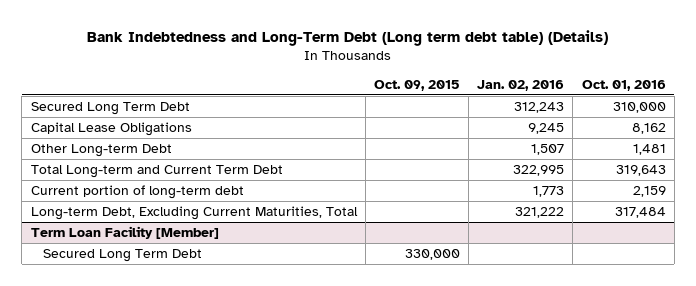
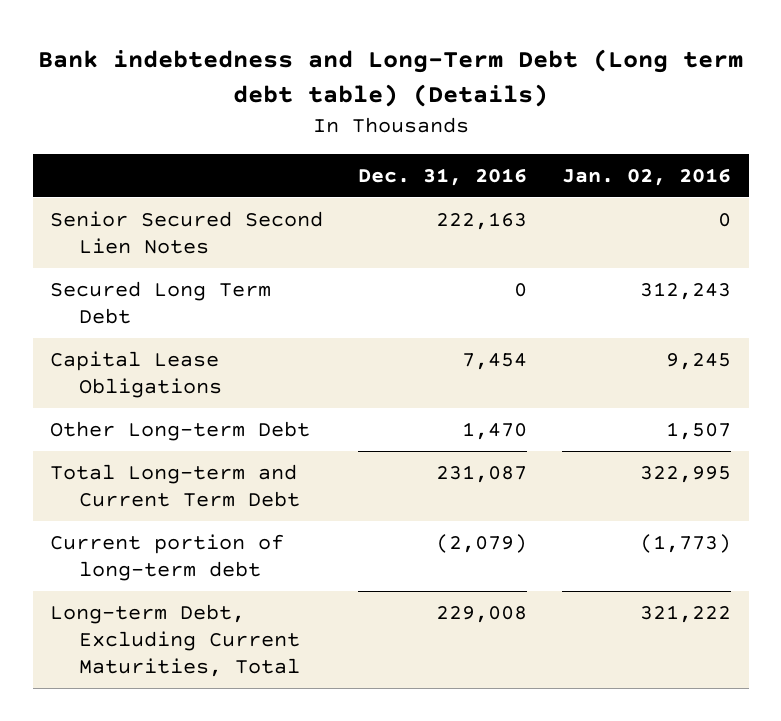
- Bank Indebtedness and Long-Term Debt (Long term debt table) (Details)
+ Bank indebtedness and Long-Term Debt (Long term debt table) (Details)
- | Oct. 09, 2015 | Jan. 02, 2016 | Oct. 01, 2016
+ | Dec. 31, 2016 | Jan. 02, 2016
+ Senior Secured Second Lien Notes | 222,163 | 0
- Current portion of long-term debt | | 1,773 | 2,159
+ Current portion of long-term debt | (2,079) | (1,773)
- Term Loan Facility [Member]
- Secured Long Term Debt | 330,000 | |

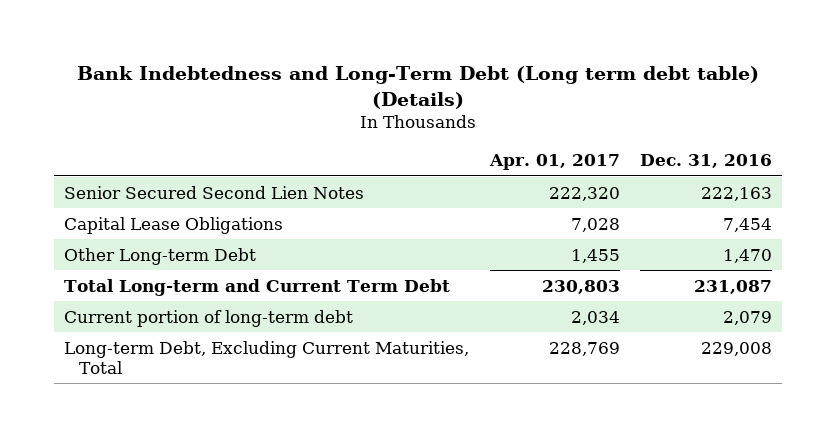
- Bank indebtedness and Long-Term Debt (Long term debt table) (Details)
+ Bank Indebtedness and Long-Term Debt (Long term debt table) (Details)
- | Dec. 31, 2016 | Jan. 02, 2016
+ | Apr. 01, 2017 | Dec. 31, 2016
- Secured Long Term Debt | 0 | 312,243
- Current portion of long-term debt | (2,079) | (1,773)
+ Current portion of long-term debt | 2,034 | 2,079

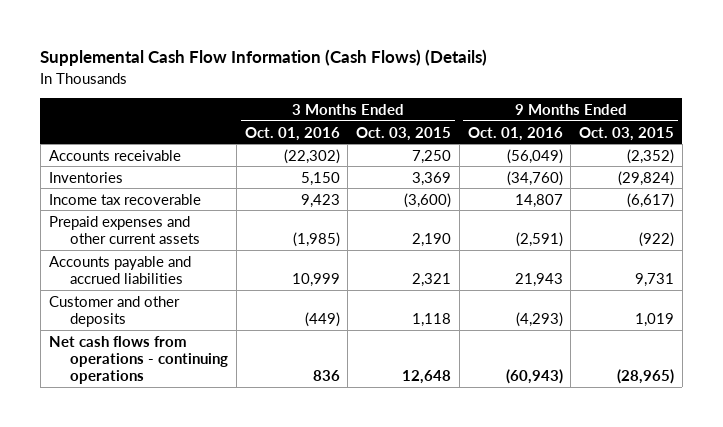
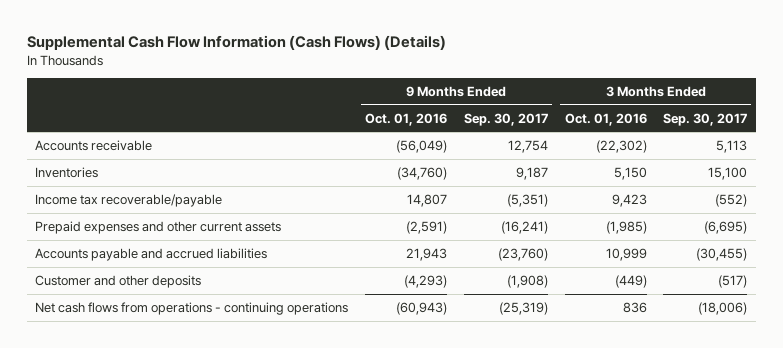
- | 3 Months Ended Oct. 01, 2016 | 3 Months Ended Oct. 03, 2015 | 9 Months Ended Oct. 01, 2016 | 9 Months Ended Oct. 03, 2015
+ | 9 Months Ended Oct. 01, 2016 | 9 Months Ended Sep. 30, 2017 | 3 Months Ended Oct. 01, 2016 | 3 Months Ended Sep. 30, 2017
- Income tax recoverable | 9,423 | (3,600) | 14,807 | (6,617)
+ Income tax recoverable/payable | 14,807 | (5,351) | 9,423 | (552)

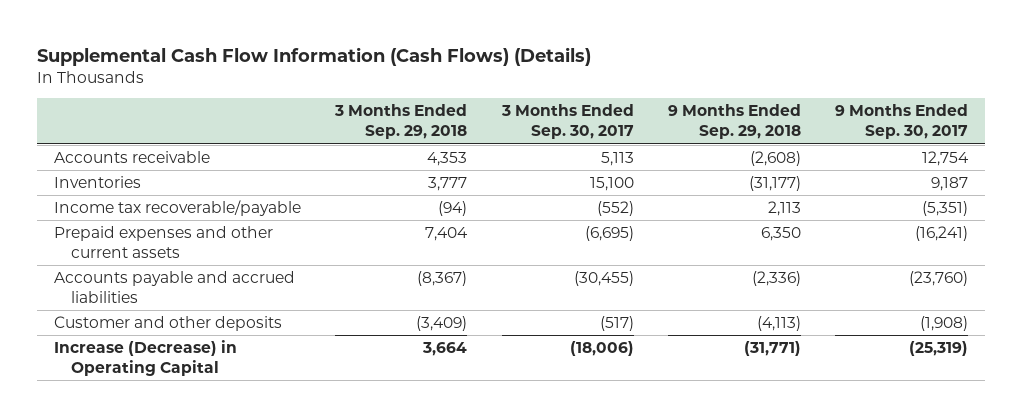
- | 9 Months Ended Oct. 01, 2016 | 9 Months Ended Sep. 30, 2017 | 3 Months Ended Oct. 01, 2016 | 3 Months Ended Sep. 30, 2017
+ | 3 Months Ended Sep. 29, 2018 | 3 Months Ended Sep. 30, 2017 | 9 Months Ended Sep. 29, 2018 | 9 Months Ended Sep. 30, 2017
- Net cash flows from operations - continuing operations | (60,943) | (25,319) | 836 | (18,006)
+ Increase (Decrease) in Operating Capital | 3,664 | (18,006) | (31,771) | (25,319)

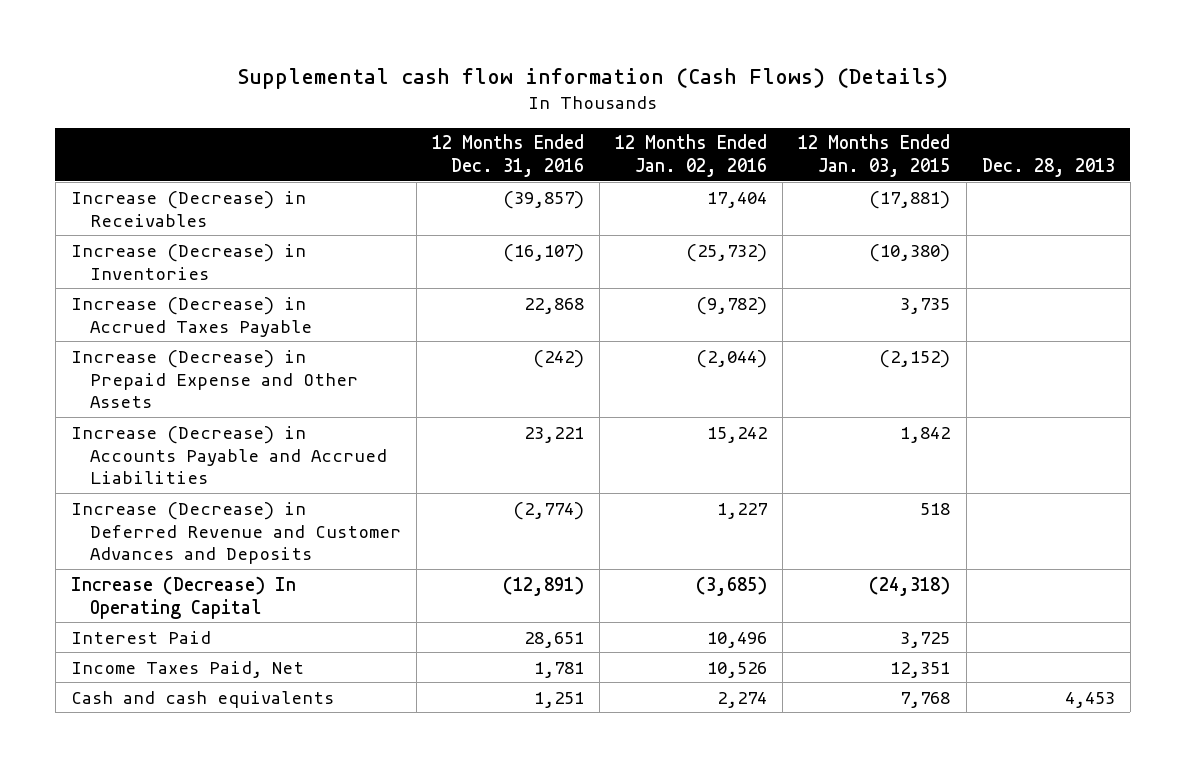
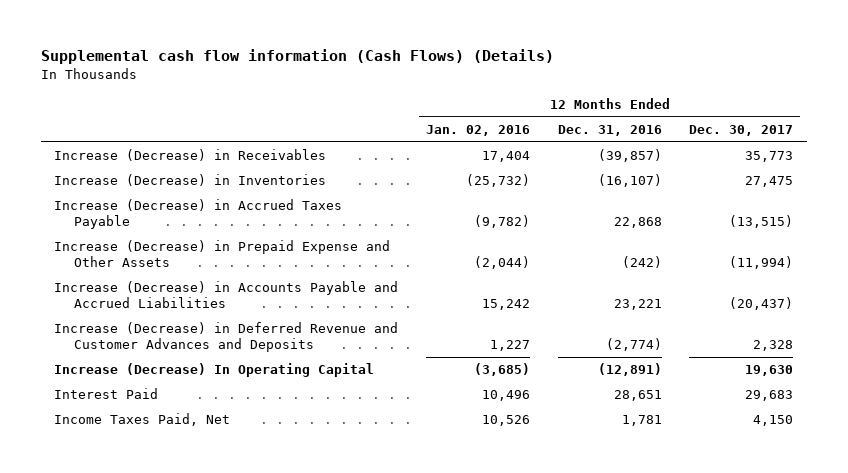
- | 12 Months Ended Dec. 31, 2016 | 12 Months Ended Jan. 02, 2016 | 12 Months Ended Jan. 03, 2015 | Dec. 28, 2013
+ | 12 Months Ended Jan. 02, 2016 | 12 Months Ended Dec. 31, 2016 | 12 Months Ended Dec. 30, 2017
- Cash and cash equivalents | 1,251 | 2,274 | 7,768 | 4,453

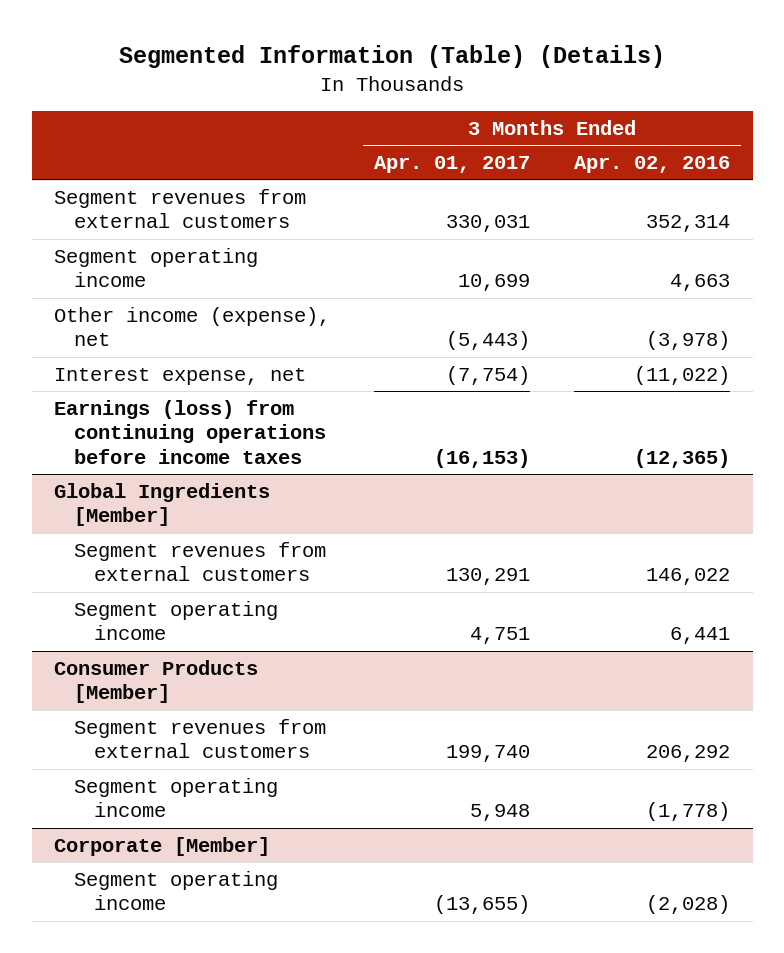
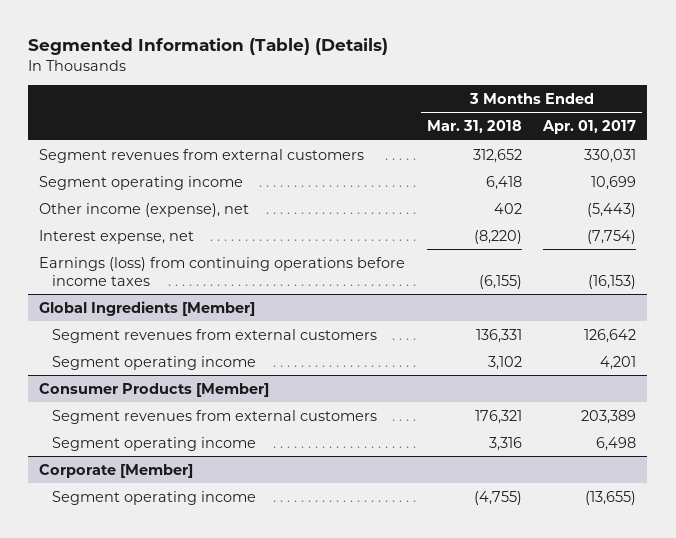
- | 3 Months Ended Apr. 01, 2017 | 3 Months Ended Apr. 02, 2016
+ | 3 Months Ended Mar. 31, 2018 | 3 Months Ended Apr. 01, 2017
@ Global Ingredients [Member]
- Segment revenues from external customers | 130,291 | 146,022
- Segment operating income | 4,751 | 6,441
+ Segment revenues from external customers | 136,331 | 126,642
+ Segment operating income | 3,102 | 4,201
@ Consumer Products [Member]
- Segment revenues from external customers | 199,740 | 206,292
- Segment operating income | 5,948 | (1,778)
+ Segment revenues from external customers | 176,321 | 203,389
+ Segment operating income | 3,316 | 6,498

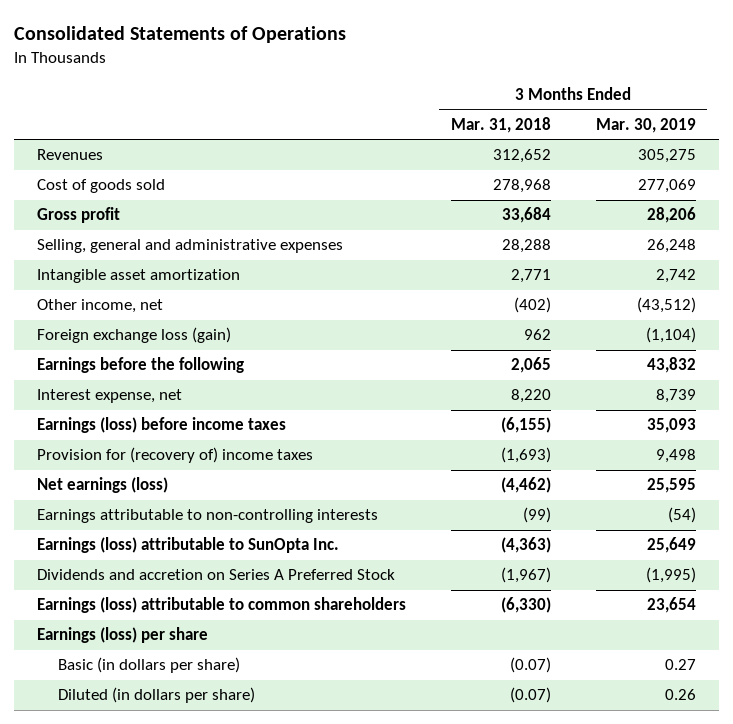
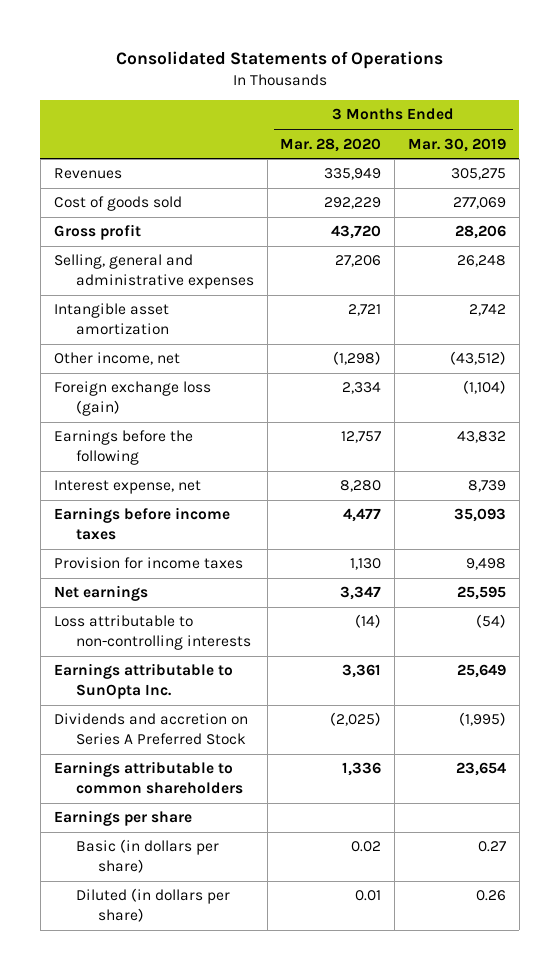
- | 3 Months Ended Mar. 31, 2018 | 3 Months Ended Mar. 30, 2019
+ | 3 Months Ended Mar. 28, 2020 | 3 Months Ended Mar. 30, 2019
- Earnings (loss) before income taxes | (6,155) | 35,093
- Provision for (recovery of) income taxes | (1,693) | 9,498
- Net earnings (loss) | (4,462) | 25,595
- Earnings attributable to non-controlling interests | (99) | (54)
- Earnings (loss) attributable to SunOpta Inc. | (4,363) | 25,649
+ Earnings before income taxes | 4,477 | 35,093
+ Provision for income taxes | 1,130 | 9,498
+ Net earnings | 3,347 | 25,595
+ Loss attributable to non-controlling interests | (14) | (54)
+ Earnings attributable to SunOpta Inc. | 3,361 | 25,649
- Earnings (loss) attributable to common shareholders | (6,330) | 23,654
- Earnings (loss) per share
+ Earnings attributable to common shareholders | 1,336 | 23,654
+ Earnings per share

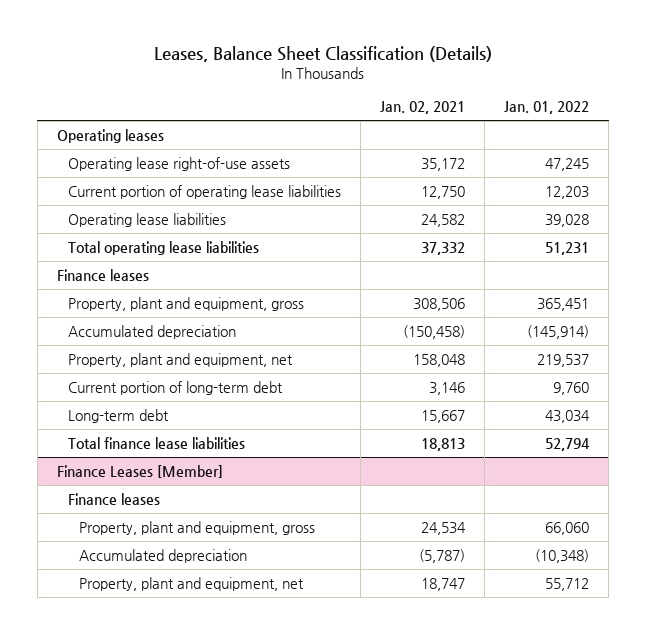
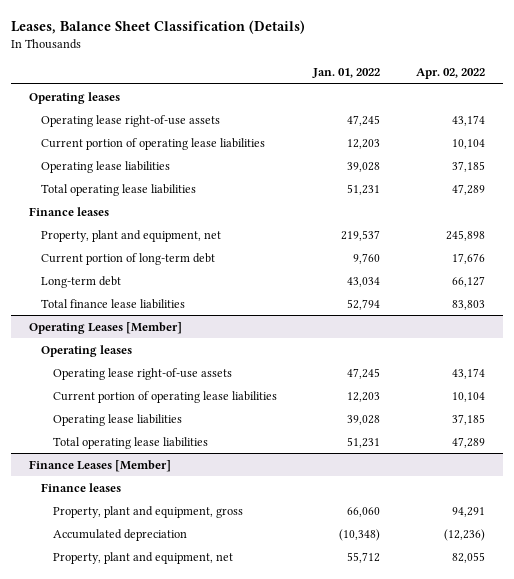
- | Jan. 02, 2021 | Jan. 01, 2022
+ | Jan. 01, 2022 | Apr. 02, 2022
- Property, plant and equipment, gross | 308,506 | 365,451
- Accumulated depreciation | (150,458) | (145,914)
+ Operating Leases [Member]
+ Operating leases
+ Operating lease right-of-use assets | 47,245 | 43,174
+ Current portion of operating lease liabilities | 12,203 | 10,104
+ Operating lease liabilities | 39,028 | 37,185
+ Total operating lease liabilities | 51,231 | 47,289

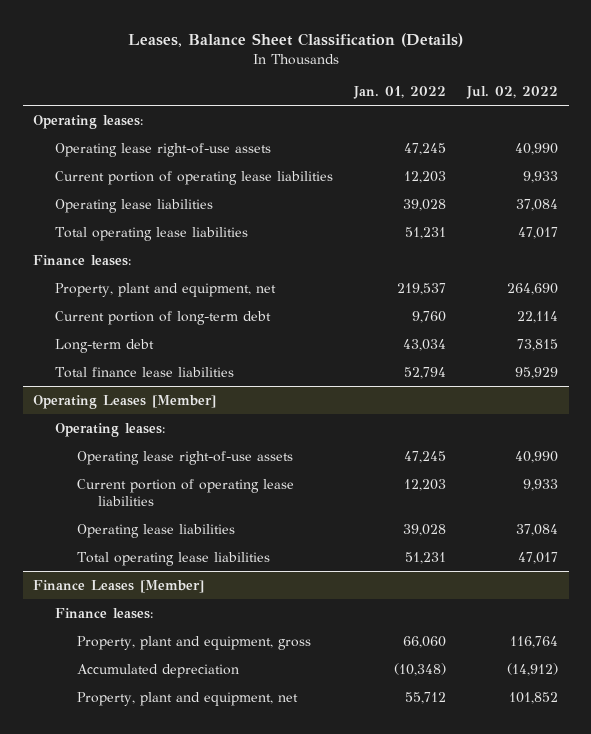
- | Jan. 01, 2022 | Apr. 02, 2022
+ | Jan. 01, 2022 | Jul. 02, 2022
- Operating leases
+ Operating leases:
- Finance leases
+ Finance leases:
@ Operating Leases [Member]
- Operating leases
+ Operating leases:
@ Finance Leases [Member]
- Finance leases
+ Finance leases:

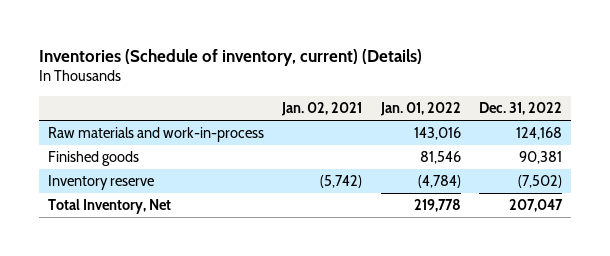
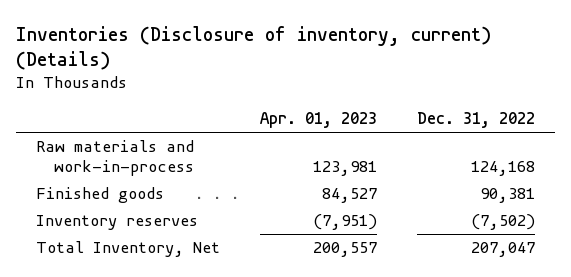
- Inventories (Schedule of inventory, current) (Details)
+ Inventories (Disclosure of inventory, current) (Details)
- | Jan. 02, 2021 | Jan. 01, 2022 | Dec. 31, 2022
+ | Apr. 01, 2023 | Dec. 31, 2022
- Inventory reserve | (5,742) | (4,784) | (7,502)
+ Inventory reserves | (7,951) | (7,502)

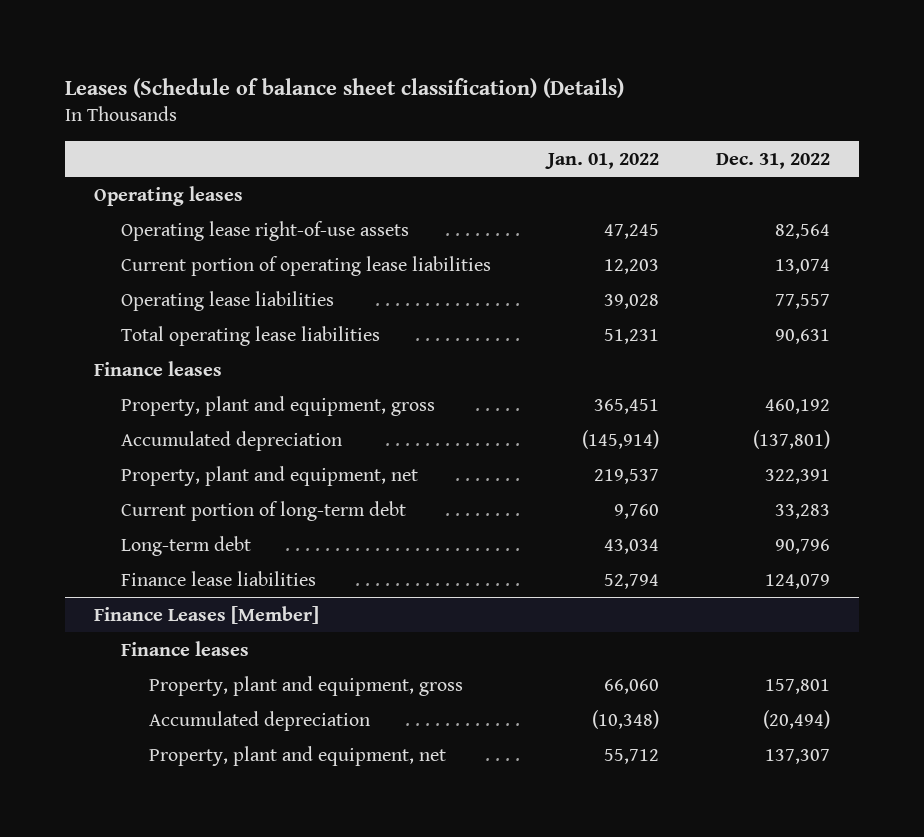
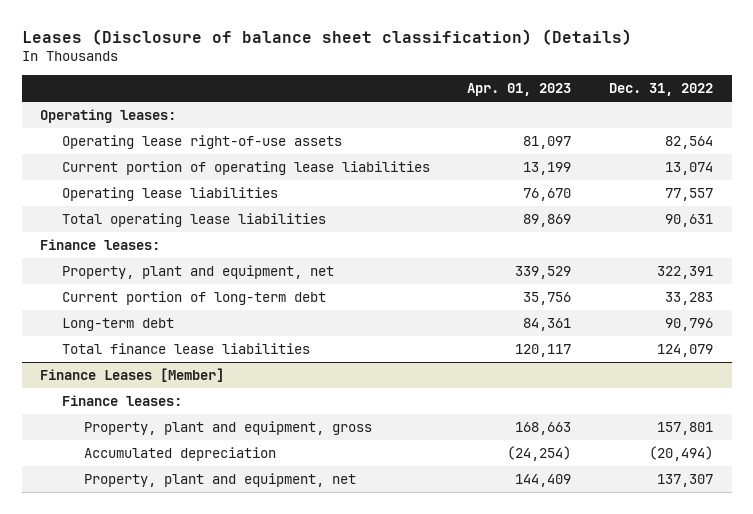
- Leases (Schedule of balance sheet classification) (Details)
+ Leases (Disclosure of balance sheet classification) (Details)
- | Jan. 01, 2022 | Dec. 31, 2022
+ | Apr. 01, 2023 | Dec. 31, 2022
- Operating leases
+ Operating leases:
- Finance leases
- Property, plant and equipment, gross | 365,451 | 460,192
- Accumulated depreciation | (145,914) | (137,801)
+ Finance leases:
- Finance lease liabilities | 52,794 | 124,079
+ Total finance lease liabilities | 120,117 | 124,079
@ Finance Leases [Member]
- Finance leases
+ Finance leases:

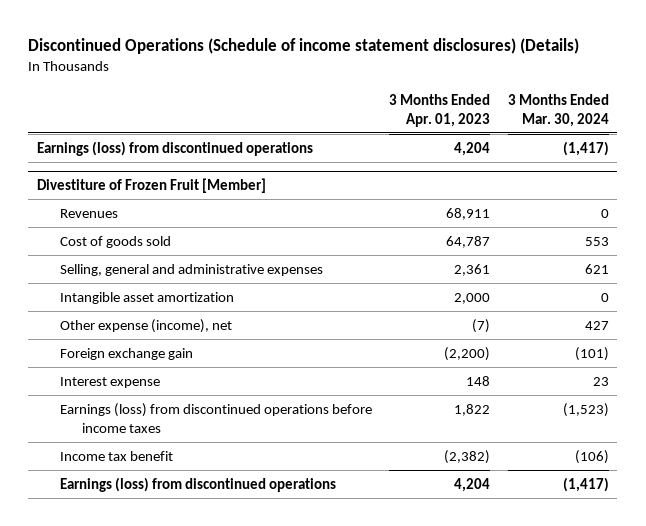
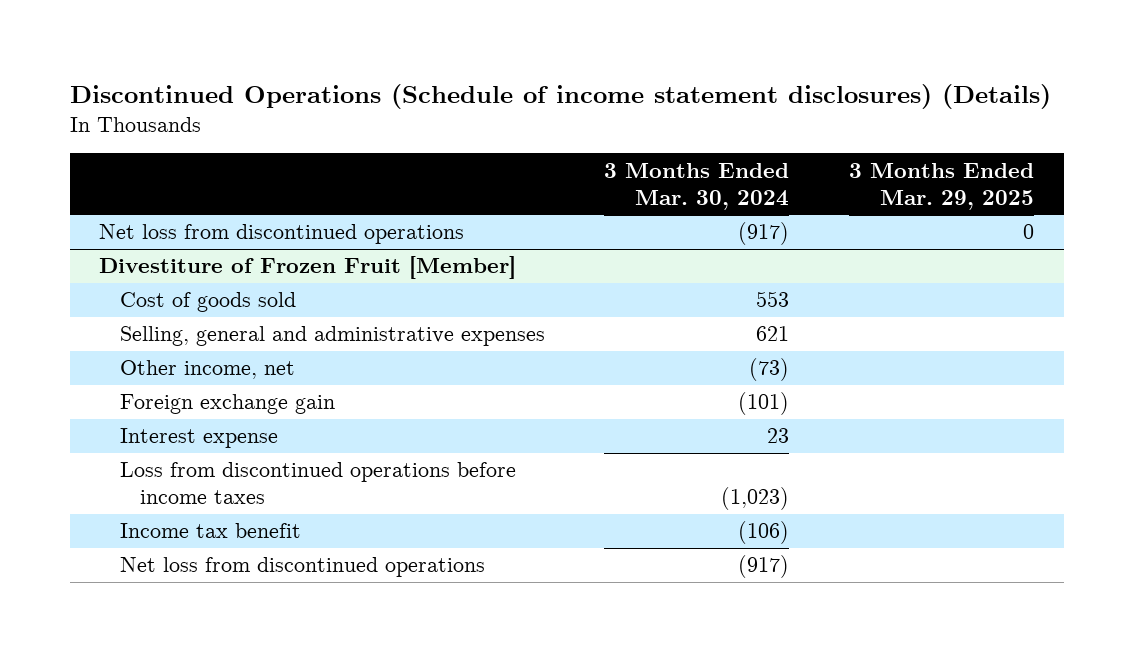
- | 3 Months Ended Apr. 01, 2023 | 3 Months Ended Mar. 30, 2024
+ | 3 Months Ended Mar. 30, 2024 | 3 Months Ended Mar. 29, 2025
- Earnings (loss) from discontinued operations | 4,204 | (1,417)
+ Net loss from discontinued operations | (917) | 0
@ Divestiture of Frozen Fruit [Member]
- Revenues | 68,911 | 0
- Intangible asset amortization | 2,000 | 0
- Other expense (income), net | (7) | 427
+ Other income, net | (73) |
- Earnings (loss) from discontinued operations before income taxes | 1,822 | (1,523)
+ Loss from discontinued operations before income taxes | (1,023) |
- Earnings (loss) from discontinued operations | 4,204 | (1,417)
+ Net loss from discontinued operations | (917) |

